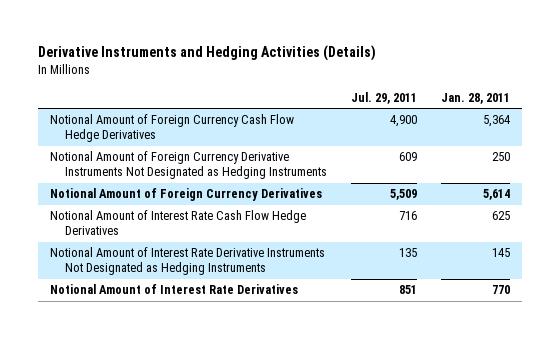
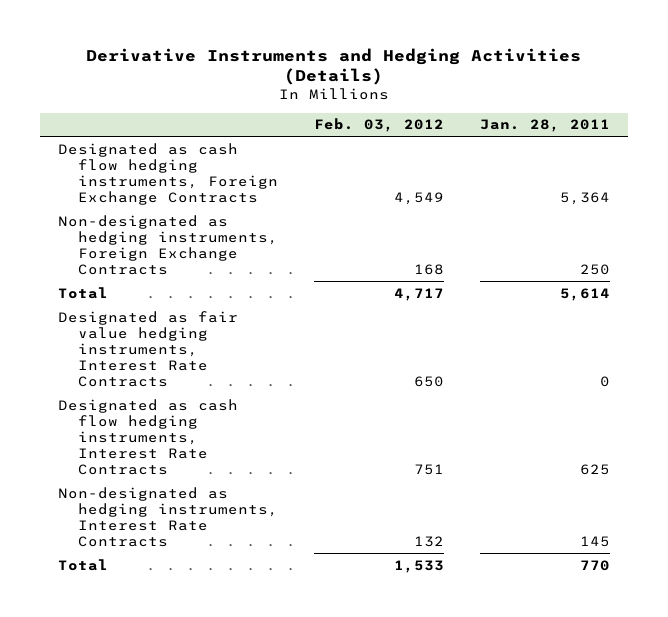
- | Jul. 29, 2011 | Jan. 28, 2011
+ | Feb. 03, 2012 | Jan. 28, 2011
- Notional Amount of Foreign Currency Cash Flow Hedge Derivatives | 4,900 | 5,364
- Notional Amount of Foreign Currency Derivative Instruments Not Designated as Hedging Instruments | 609 | 250
- Notional Amount of Foreign Currency Derivatives | 5,509 | 5,614
- Notional Amount of Interest Rate Cash Flow Hedge Derivatives | 716 | 625
- Notional Amount of Interest Rate Derivative Instruments Not Designated as Hedging Instruments | 135 | 145
- Notional Amount of Interest Rate Derivatives | 851 | 770
+ Designated as cash flow hedging instruments, Foreign Exchange Contracts | 4,549 | 5,364
+ Non-designated as hedging instruments, Foreign Exchange Contracts | 168 | 250
+ Total | 4,717 | 5,614
+ Designated as fair value hedging instruments, Interest Rate Contracts | 650 | 0
+ Designated as cash flow hedging instruments, Interest Rate Contracts | 751 | 625
+ Non-designated as hedging instruments, Interest Rate Contracts | 132 | 145
+ Total | 1,533 | 770

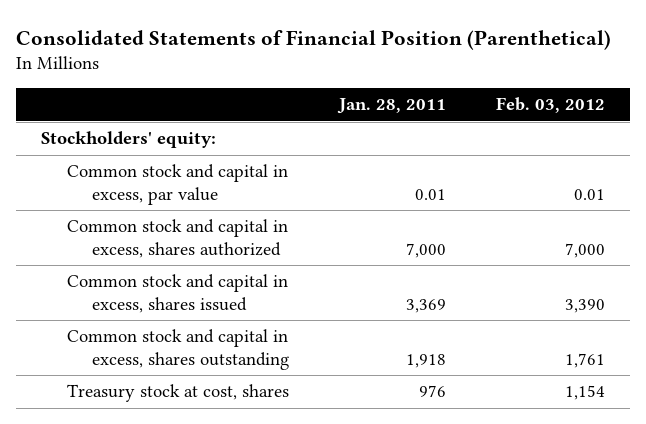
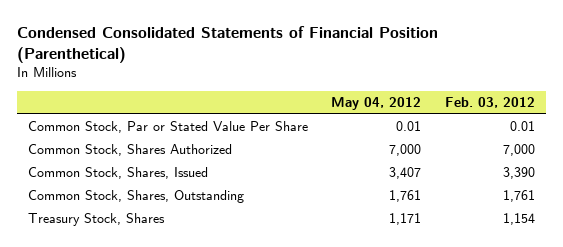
- Consolidated Statements of Financial Position (Parenthetical)
+ Condensed Consolidated Statements of Financial Position (Parenthetical)
- | Jan. 28, 2011 | Feb. 03, 2012
+ | May 04, 2012 | Feb. 03, 2012
- Stockholders' equity:
- Common stock and capital in excess, par value | 0.01 | 0.01
- Common stock and capital in excess, shares authorized | 7,000 | 7,000
- Common stock and capital in excess, shares issued | 3,369 | 3,390
- Common stock and capital in excess, shares outstanding | 1,918 | 1,761
- Treasury stock at cost, shares | 976 | 1,154
+ Common Stock, Par or Stated Value Per Share | 0.01 | 0.01
+ Common Stock, Shares Authorized | 7,000 | 7,000
+ Common Stock, Shares, Issued | 3,407 | 3,390
+ Common Stock, Shares, Outstanding | 1,761 | 1,761
+ Treasury Stock, Shares | 1,171 | 1,154

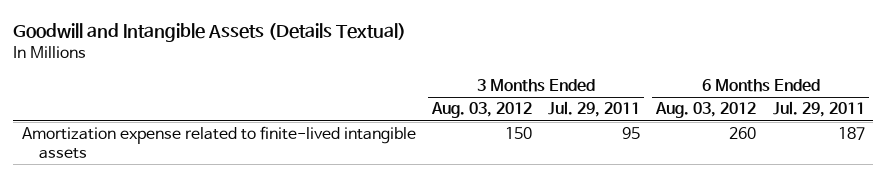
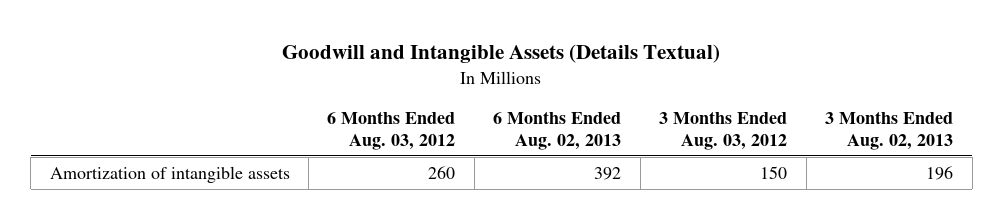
- | 3 Months Ended Aug. 03, 2012 | 3 Months Ended Jul. 29, 2011 | 6 Months Ended Aug. 03, 2012 | 6 Months Ended Jul. 29, 2011
+ | 6 Months Ended Aug. 03, 2012 | 6 Months Ended Aug. 02, 2013 | 3 Months Ended Aug. 03, 2012 | 3 Months Ended Aug. 02, 2013
- Amortization expense related to finite-lived intangible assets | 150 | 95 | 260 | 187
+ Amortization of intangible assets | 260 | 392 | 150 | 196

